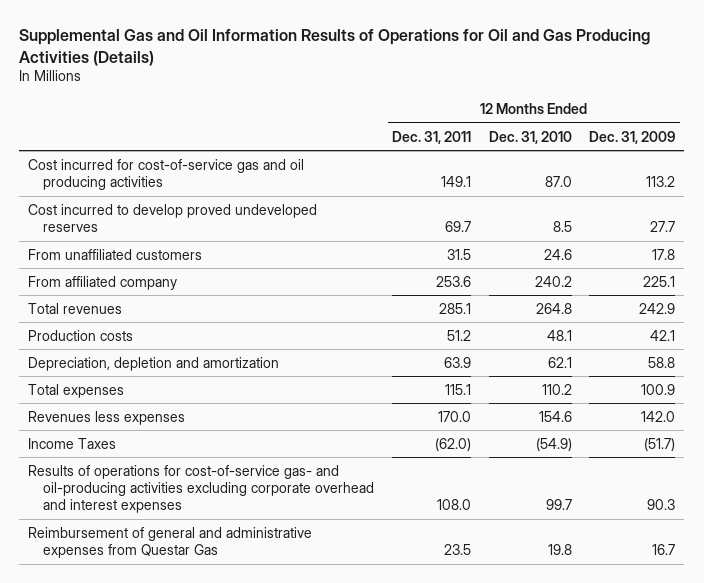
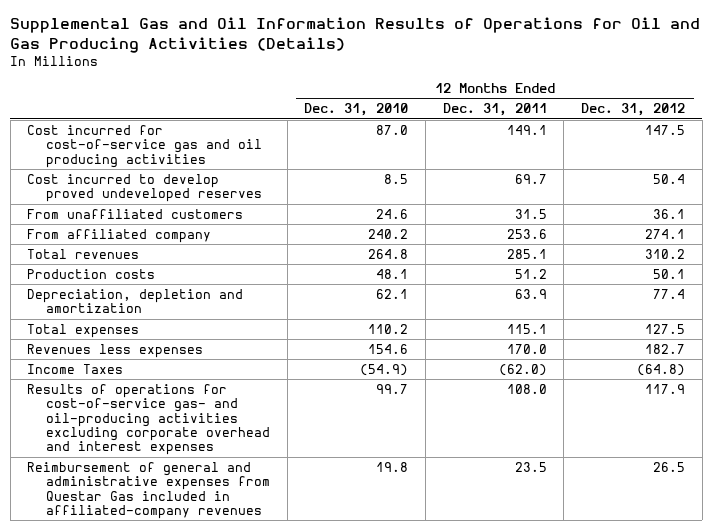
- | 12 Months Ended Dec. 31, 2011 | 12 Months Ended Dec. 31, 2010 | 12 Months Ended Dec. 31, 2009
+ | 12 Months Ended Dec. 31, 2010 | 12 Months Ended Dec. 31, 2011 | 12 Months Ended Dec. 31, 2012
- Reimbursement of general and administrative expenses from Questar Gas | 23.5 | 19.8 | 16.7
+ Reimbursement of general and administrative expenses from Questar Gas included in affiliated-company revenues | 19.8 | 23.5 | 26.5

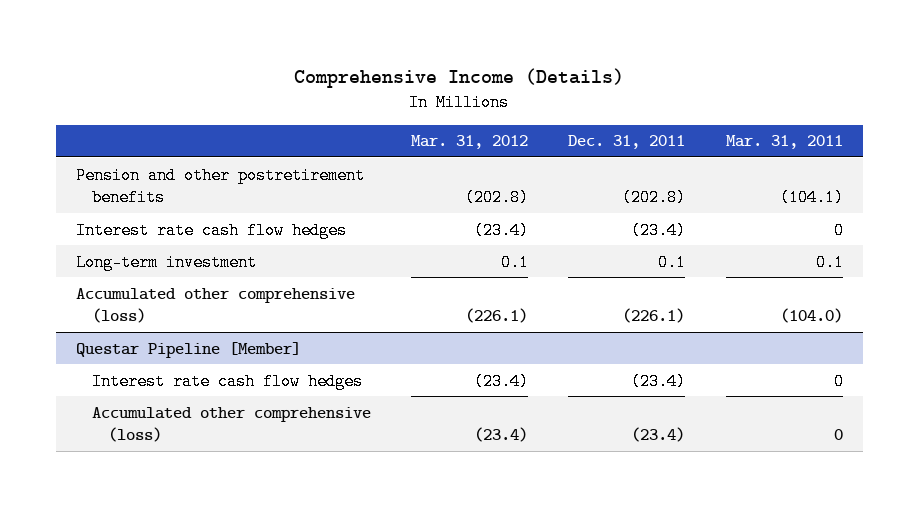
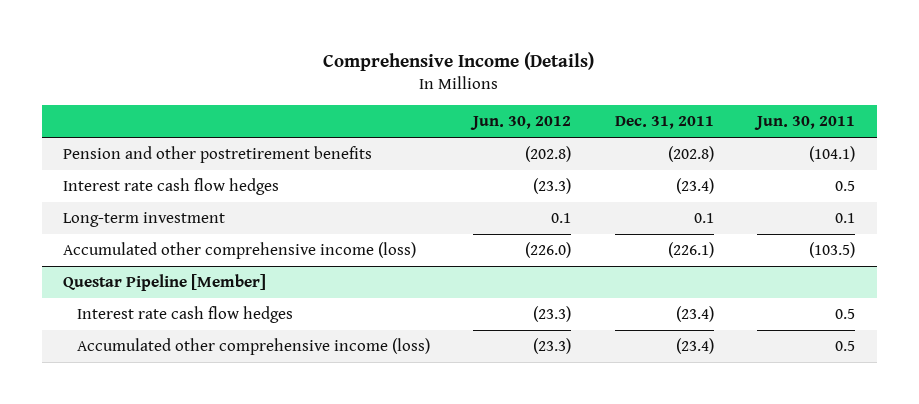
- | Mar. 31, 2012 | Dec. 31, 2011 | Mar. 31, 2011
+ | Jun. 30, 2012 | Dec. 31, 2011 | Jun. 30, 2011
- Accumulated other comprehensive (loss) | (226.1) | (226.1) | (104.0)
+ Accumulated other comprehensive income (loss) | (226.0) | (226.1) | (103.5)
@ Questar Pipeline [Member]
- Accumulated other comprehensive (loss) | (23.4) | (23.4) | 0
+ Accumulated other comprehensive income (loss) | (23.3) | (23.4) | 0.5

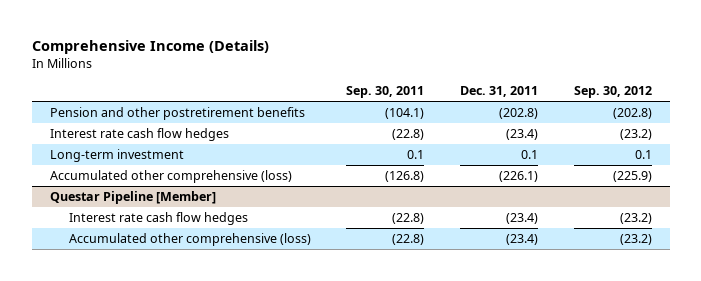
- | Jun. 30, 2012 | Dec. 31, 2011 | Jun. 30, 2011
+ | Sep. 30, 2011 | Dec. 31, 2011 | Sep. 30, 2012
- Accumulated other comprehensive income (loss) | (226.0) | (226.1) | (103.5)
+ Accumulated other comprehensive (loss) | (126.8) | (226.1) | (225.9)
@ Questar Pipeline [Member]
- Accumulated other comprehensive income (loss) | (23.3) | (23.4) | 0.5
+ Accumulated other comprehensive (loss) | (22.8) | (23.4) | (23.2)

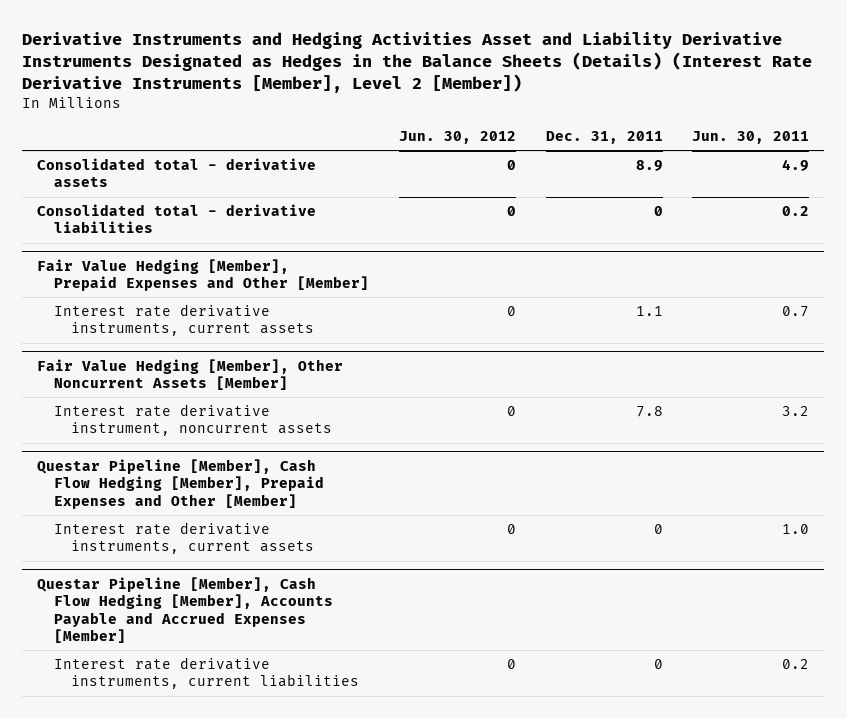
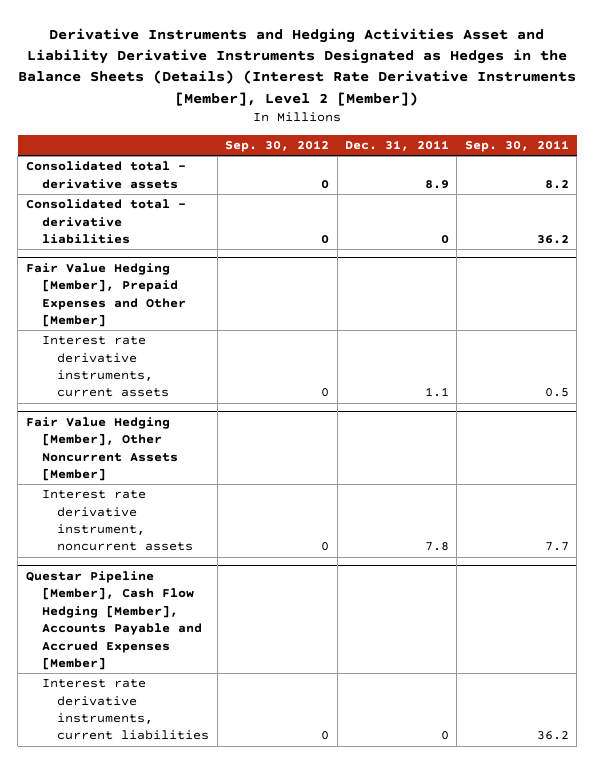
- | Jun. 30, 2012 | Dec. 31, 2011 | Jun. 30, 2011
+ | Sep. 30, 2012 | Dec. 31, 2011 | Sep. 30, 2011
- Questar Pipeline [Member], Cash Flow Hedging [Member], Prepaid Expenses and Other [Member]
- Interest rate derivative instruments, current assets | 0 | 0 | 1.0

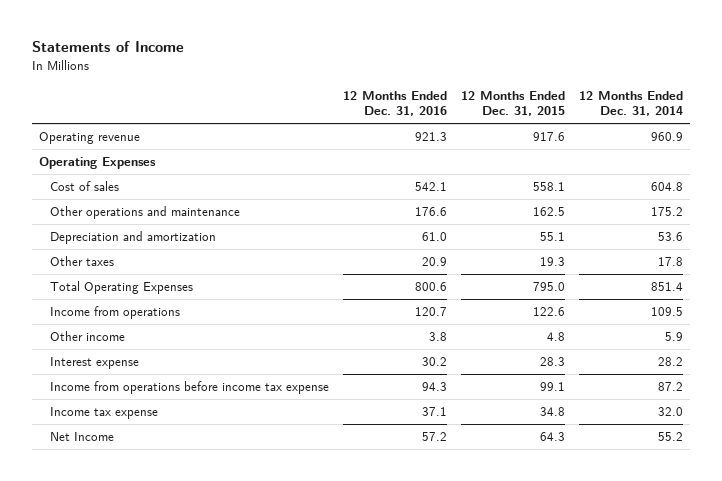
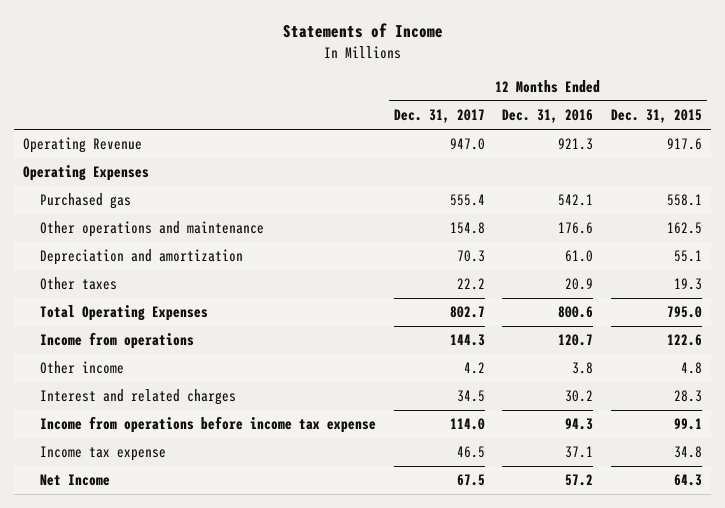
- | 12 Months Ended Dec. 31, 2016 | 12 Months Ended Dec. 31, 2015 | 12 Months Ended Dec. 31, 2014
+ | 12 Months Ended Dec. 31, 2017 | 12 Months Ended Dec. 31, 2016 | 12 Months Ended Dec. 31, 2015
- Operating revenue | 921.3 | 917.6 | 960.9
+ Operating Revenue | 947.0 | 921.3 | 917.6
- Cost of sales | 542.1 | 558.1 | 604.8
+ Purchased gas | 555.4 | 542.1 | 558.1
- Interest expense | 30.2 | 28.3 | 28.2
+ Interest and related charges | 34.5 | 30.2 | 28.3

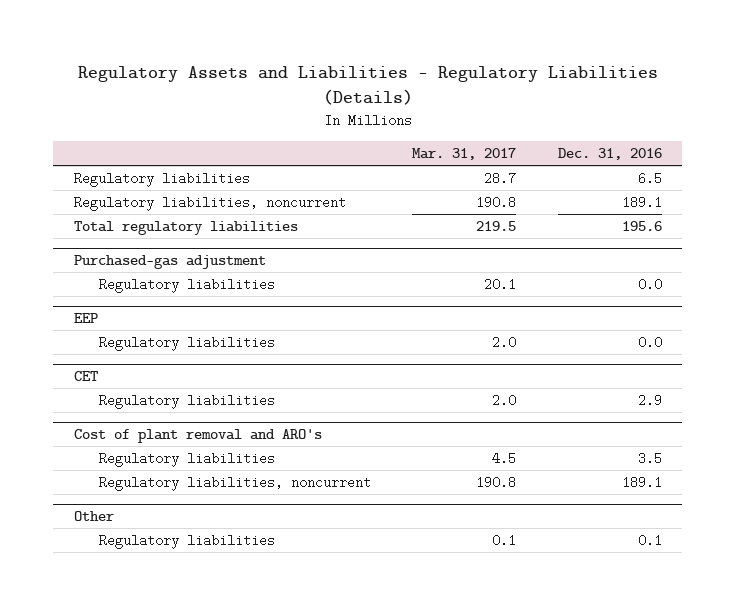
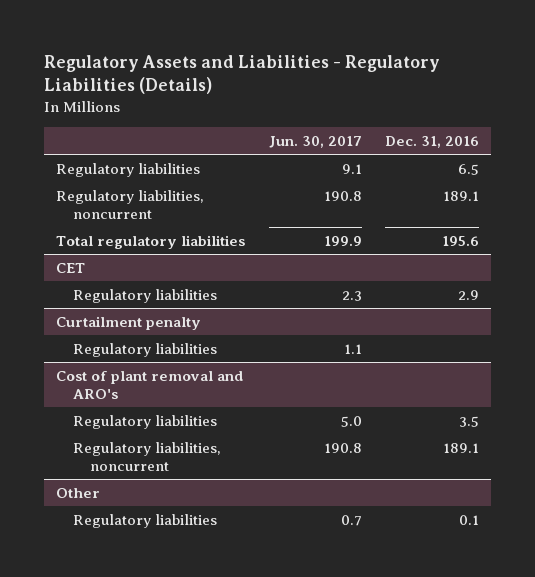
- | Mar. 31, 2017 | Dec. 31, 2016
+ | Jun. 30, 2017 | Dec. 31, 2016
- Purchased-gas adjustment
- Regulatory liabilities | 20.1 | 0.0
- EEP
- Regulatory liabilities | 2.0 | 0.0
+ Curtailment penalty
+ Regulatory liabilities | 1.1 |

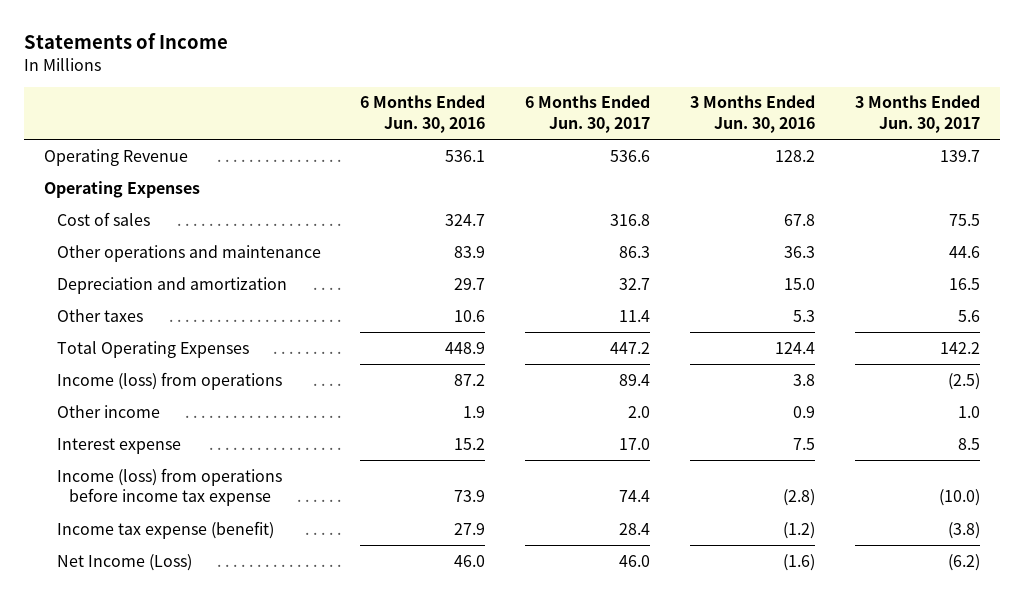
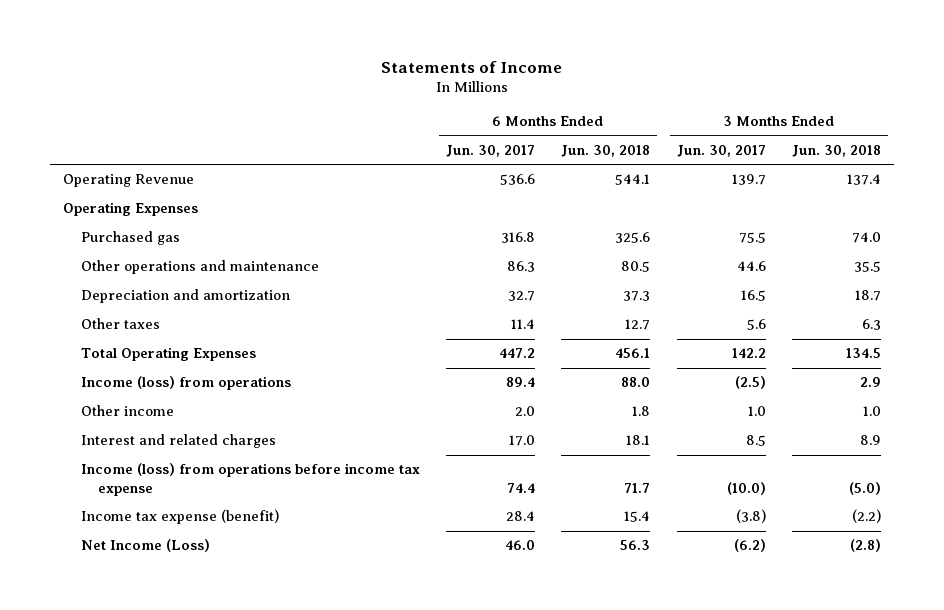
- | 6 Months Ended Jun. 30, 2016 | 6 Months Ended Jun. 30, 2017 | 3 Months Ended Jun. 30, 2016 | 3 Months Ended Jun. 30, 2017
+ | 6 Months Ended Jun. 30, 2017 | 6 Months Ended Jun. 30, 2018 | 3 Months Ended Jun. 30, 2017 | 3 Months Ended Jun. 30, 2018
- Cost of sales | 324.7 | 316.8 | 67.8 | 75.5
+ Purchased gas | 316.8 | 325.6 | 75.5 | 74.0
- Interest expense | 15.2 | 17.0 | 7.5 | 8.5
+ Interest and related charges | 17.0 | 18.1 | 8.5 | 8.9

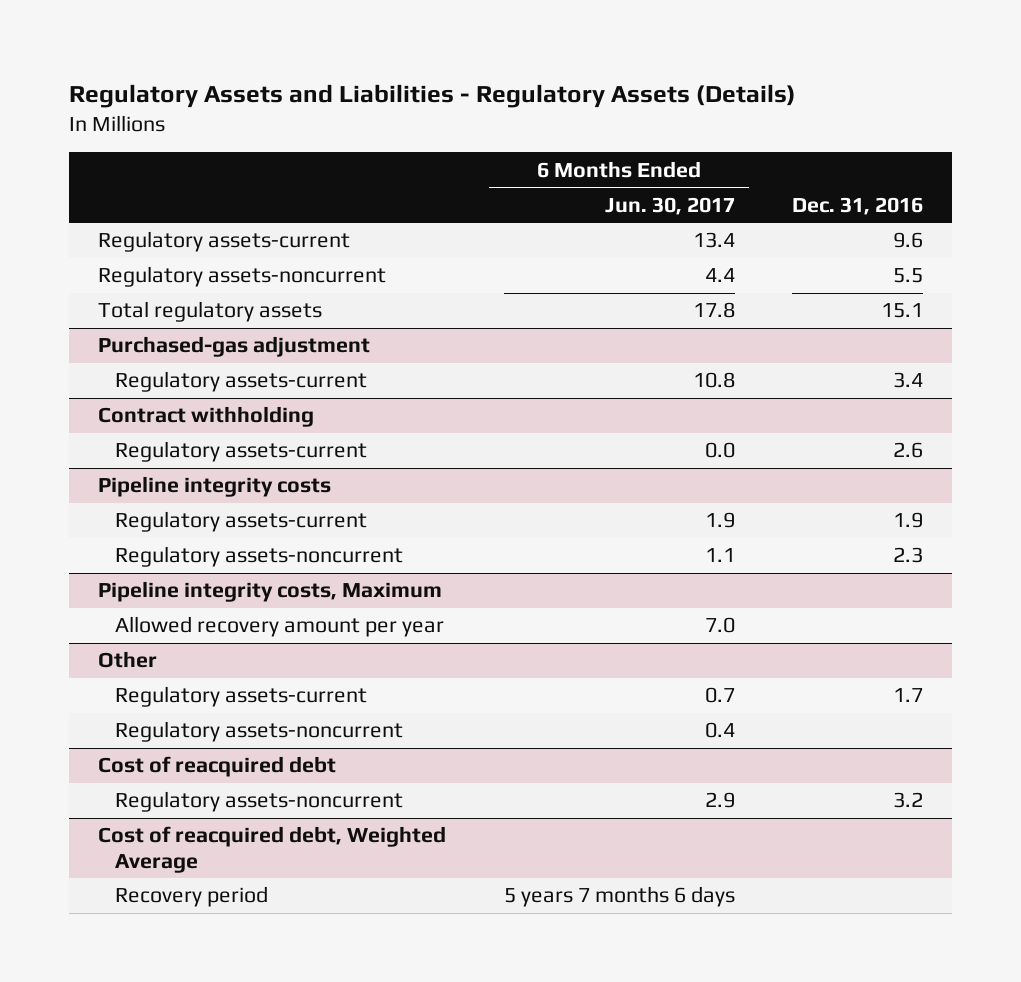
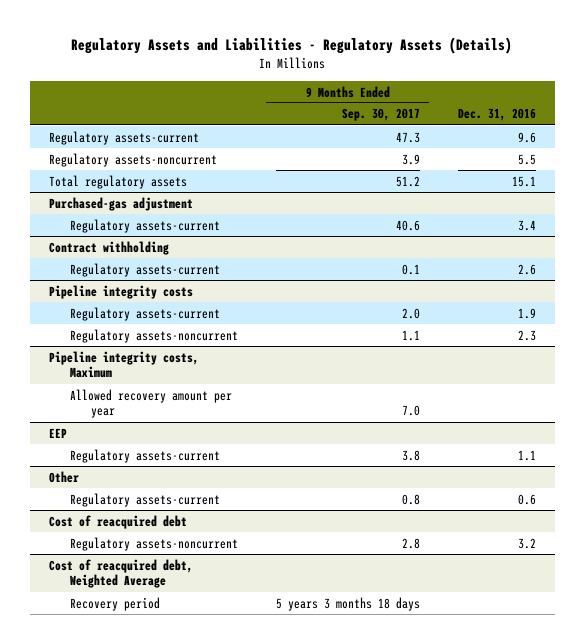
- | 6 Months Ended Jun. 30, 2017 | Dec. 31, 2016
+ | 9 Months Ended Sep. 30, 2017 | Dec. 31, 2016
+ EEP
+ Regulatory assets-current | 3.8 | 1.1
@ Other
- Regulatory assets-current | 0.7 | 1.7
- Regulatory assets-noncurrent | 0.4 |
+ Regulatory assets-current | 0.8 | 0.6

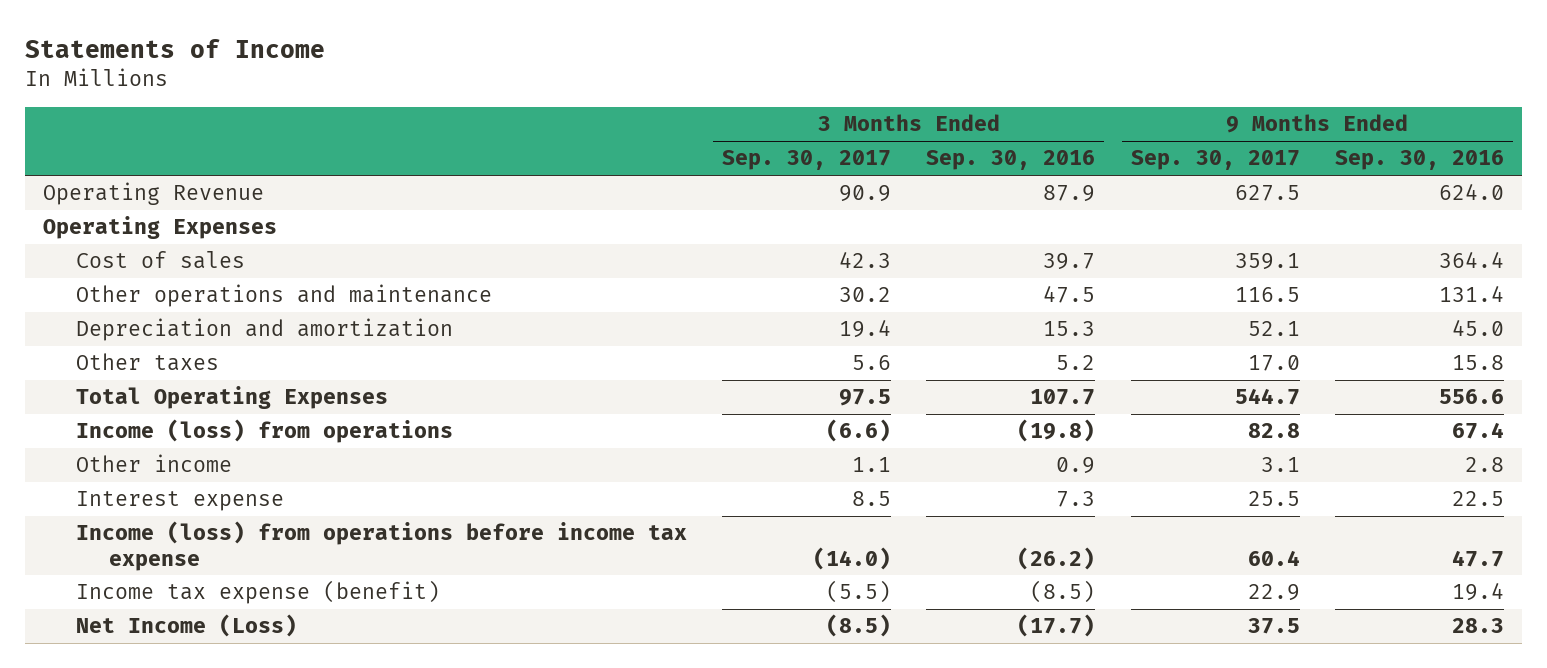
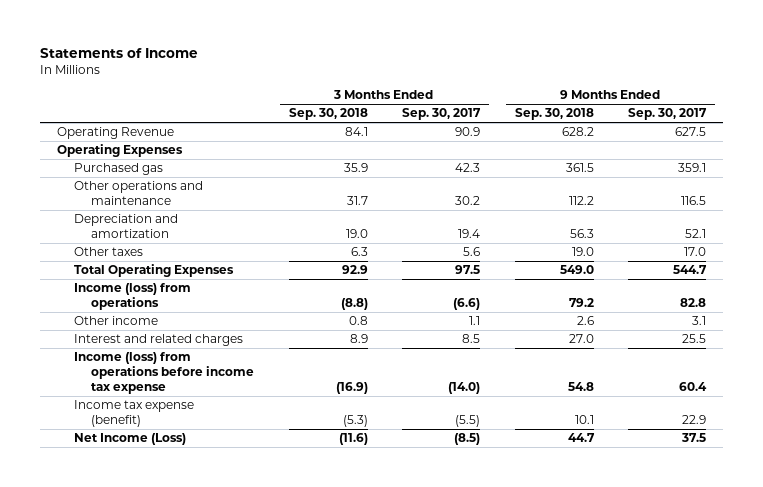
- | 3 Months Ended Sep. 30, 2017 | 3 Months Ended Sep. 30, 2016 | 9 Months Ended Sep. 30, 2017 | 9 Months Ended Sep. 30, 2016
+ | 3 Months Ended Sep. 30, 2018 | 3 Months Ended Sep. 30, 2017 | 9 Months Ended Sep. 30, 2018 | 9 Months Ended Sep. 30, 2017
- Cost of sales | 42.3 | 39.7 | 359.1 | 364.4
+ Purchased gas | 35.9 | 42.3 | 361.5 | 359.1
- Interest expense | 8.5 | 7.3 | 25.5 | 22.5
+ Interest and related charges | 8.9 | 8.5 | 27.0 | 25.5

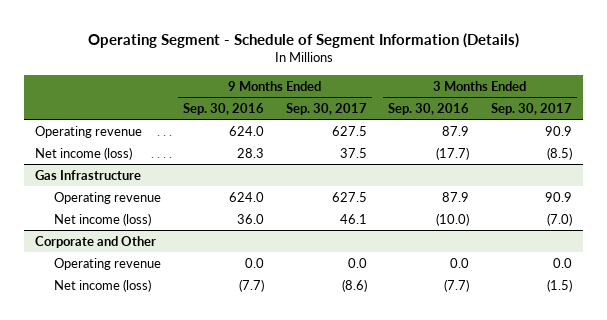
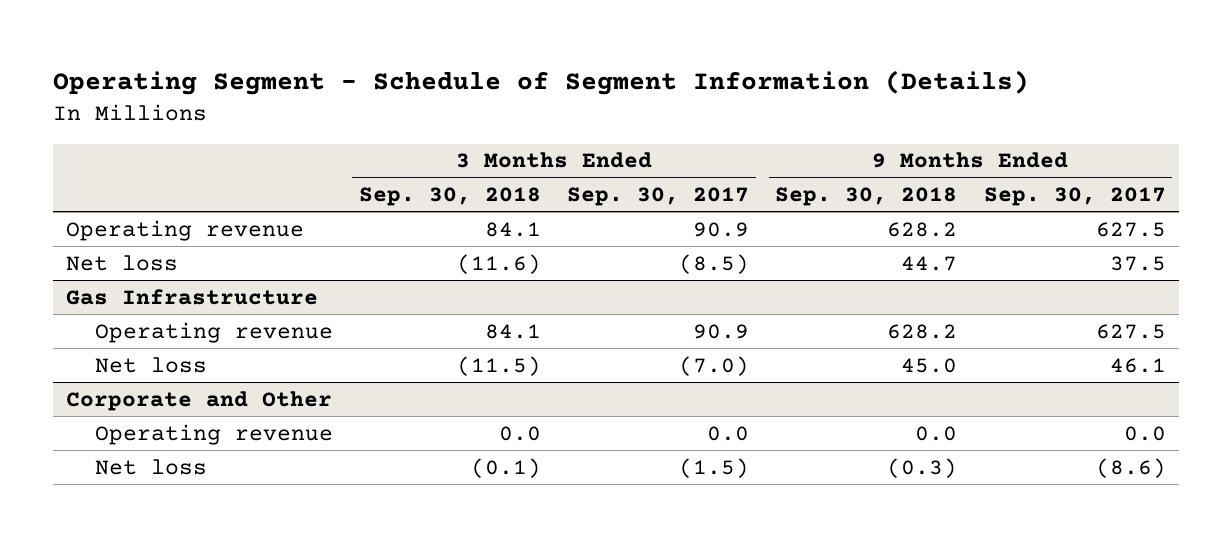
- | 9 Months Ended Sep. 30, 2016 | 9 Months Ended Sep. 30, 2017 | 3 Months Ended Sep. 30, 2016 | 3 Months Ended Sep. 30, 2017
+ | 3 Months Ended Sep. 30, 2018 | 3 Months Ended Sep. 30, 2017 | 9 Months Ended Sep. 30, 2018 | 9 Months Ended Sep. 30, 2017
- Net income (loss) | 28.3 | 37.5 | (17.7) | (8.5)
+ Net loss | (11.6) | (8.5) | 44.7 | 37.5
@ Gas Infrastructure
- Net income (loss) | 36.0 | 46.1 | (10.0) | (7.0)
+ Net loss | (11.5) | (7.0) | 45.0 | 46.1
@ Corporate and Other
- Net income (loss) | (7.7) | (8.6) | (7.7) | (1.5)
+ Net loss | (0.1) | (1.5) | (0.3) | (8.6)

